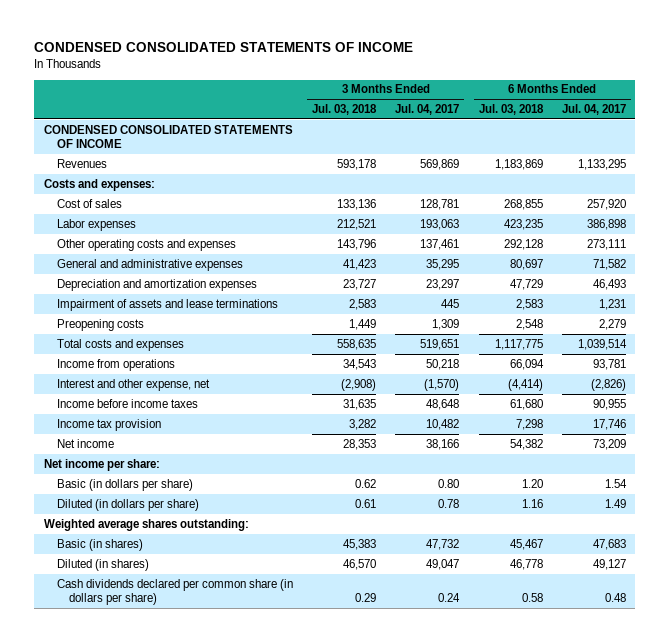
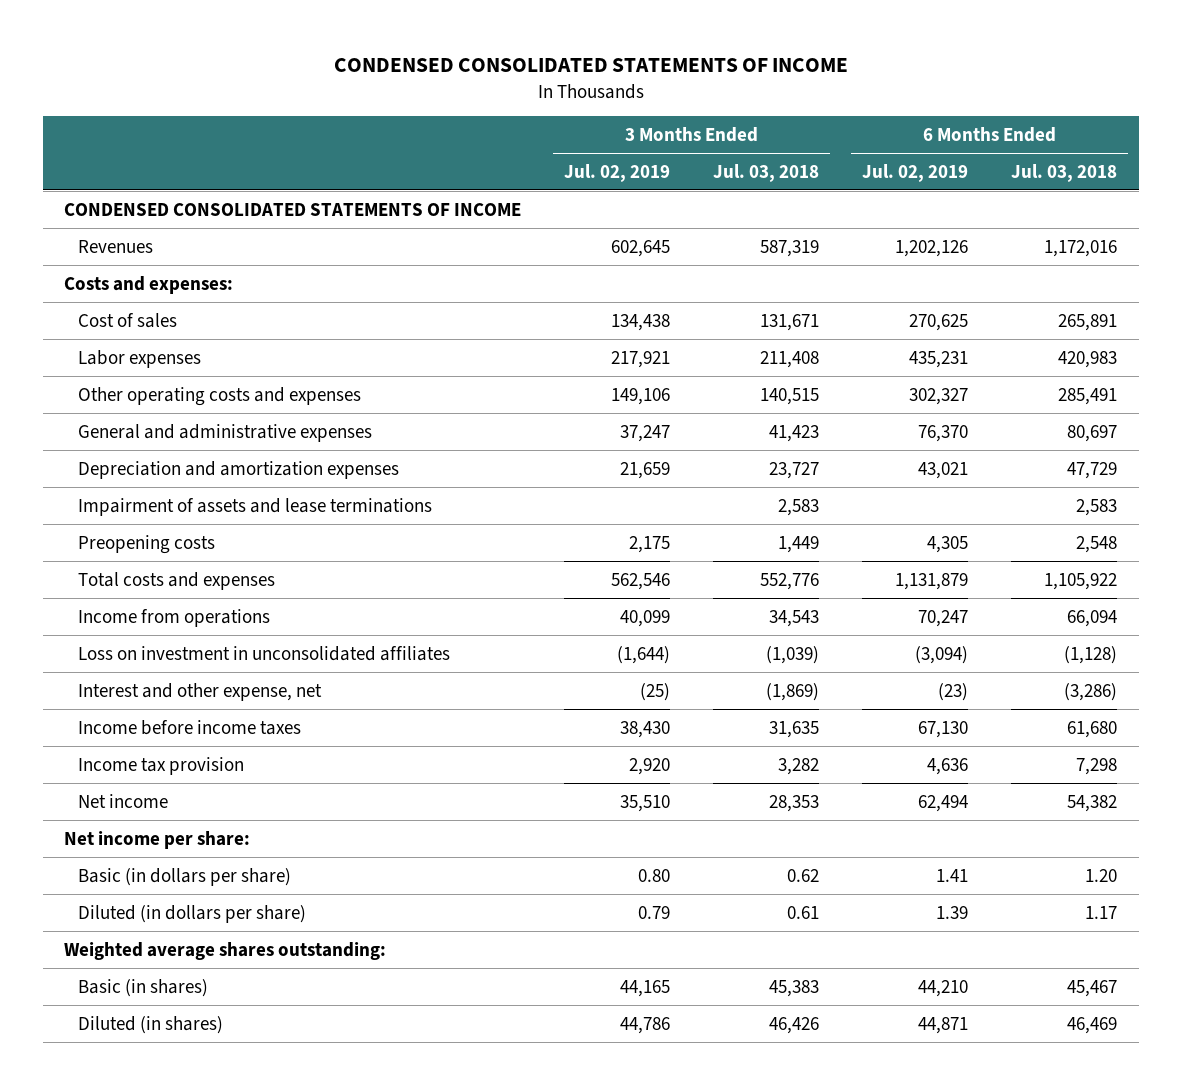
- | 3 Months Ended Jul. 03, 2018 | 3 Months Ended Jul. 04, 2017 | 6 Months Ended Jul. 03, 2018 | 6 Months Ended Jul. 04, 2017
+ | 3 Months Ended Jul. 02, 2019 | 3 Months Ended Jul. 03, 2018 | 6 Months Ended Jul. 02, 2019 | 6 Months Ended Jul. 03, 2018
- Revenues | 593,178 | 569,869 | 1,183,869 | 1,133,295
+ Revenues | 602,645 | 587,319 | 1,202,126 | 1,172,016
- Cost of sales | 133,136 | 128,781 | 268,855 | 257,920
- Labor expenses | 212,521 | 193,063 | 423,235 | 386,898
- Other operating costs and expenses | 143,796 | 137,461 | 292,128 | 273,111
+ Cost of sales | 134,438 | 131,671 | 270,625 | 265,891
+ Labor expenses | 217,921 | 211,408 | 435,231 | 420,983
+ Other operating costs and expenses | 149,106 | 140,515 | 302,327 | 285,491
- Total costs and expenses | 558,635 | 519,651 | 1,117,775 | 1,039,514
+ Total costs and expenses | 562,546 | 552,776 | 1,131,879 | 1,105,922
- Interest and other expense, net | (2,908) | (1,570) | (4,414) | (2,826)
+ Loss on investment in unconsolidated affiliates | (1,644) | (1,039) | (3,094) | (1,128)
+ Interest and other expense, net | (25) | (1,869) | (23) | (3,286)
- Diluted (in dollars per share) | 0.61 | 0.78 | 1.16 | 1.49
+ Diluted (in dollars per share) | 0.79 | 0.61 | 1.39 | 1.17
- Diluted (in shares) | 46,570 | 49,047 | 46,778 | 49,127
- Cash dividends declared per common share (in dollars per share) | 0.29 | 0.24 | 0.58 | 0.48
+ Diluted (in shares) | 44,786 | 46,426 | 44,871 | 46,469

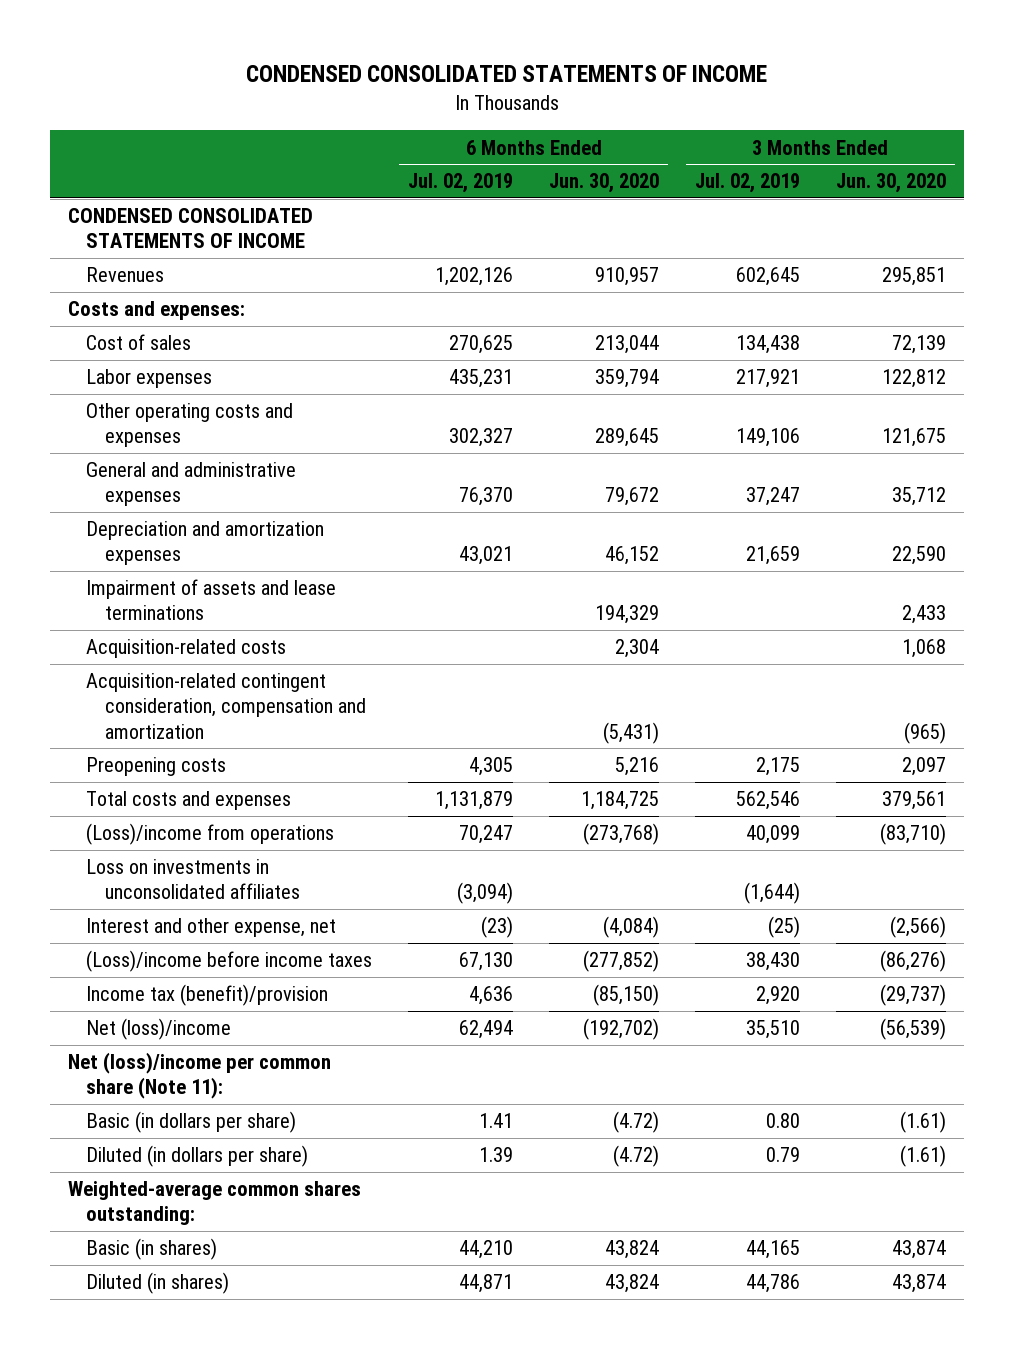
- | 3 Months Ended Jul. 02, 2019 | 3 Months Ended Jul. 03, 2018 | 6 Months Ended Jul. 02, 2019 | 6 Months Ended Jul. 03, 2018
+ | 6 Months Ended Jul. 02, 2019 | 6 Months Ended Jun. 30, 2020 | 3 Months Ended Jul. 02, 2019 | 3 Months Ended Jun. 30, 2020
+ Acquisition-related costs | | 2,304 | | 1,068
+ Acquisition-related contingent consideration, compensation and amortization | | (5,431) | | (965)
- Income from operations | 40,099 | 34,543 | 70,247 | 66,094
- Loss on investment in unconsolidated affiliates | (1,644) | (1,039) | (3,094) | (1,128)
+ (Loss)/income from operations | 70,247 | (273,768) | 40,099 | (83,710)
+ Loss on investments in unconsolidated affiliates | (3,094) | | (1,644) |
- Income before income taxes | 38,430 | 31,635 | 67,130 | 61,680
- Income tax provision | 2,920 | 3,282 | 4,636 | 7,298
- Net income | 35,510 | 28,353 | 62,494 | 54,382
- Net income per share:
+ (Loss)/income before income taxes | 67,130 | (277,852) | 38,430 | (86,276)
+ Income tax (benefit)/provision | 4,636 | (85,150) | 2,920 | (29,737)
+ Net (loss)/income | 62,494 | (192,702) | 35,510 | (56,539)
+ Net (loss)/income per common share (Note 11):
- Weighted average shares outstanding:
+ Weighted-average common shares outstanding:

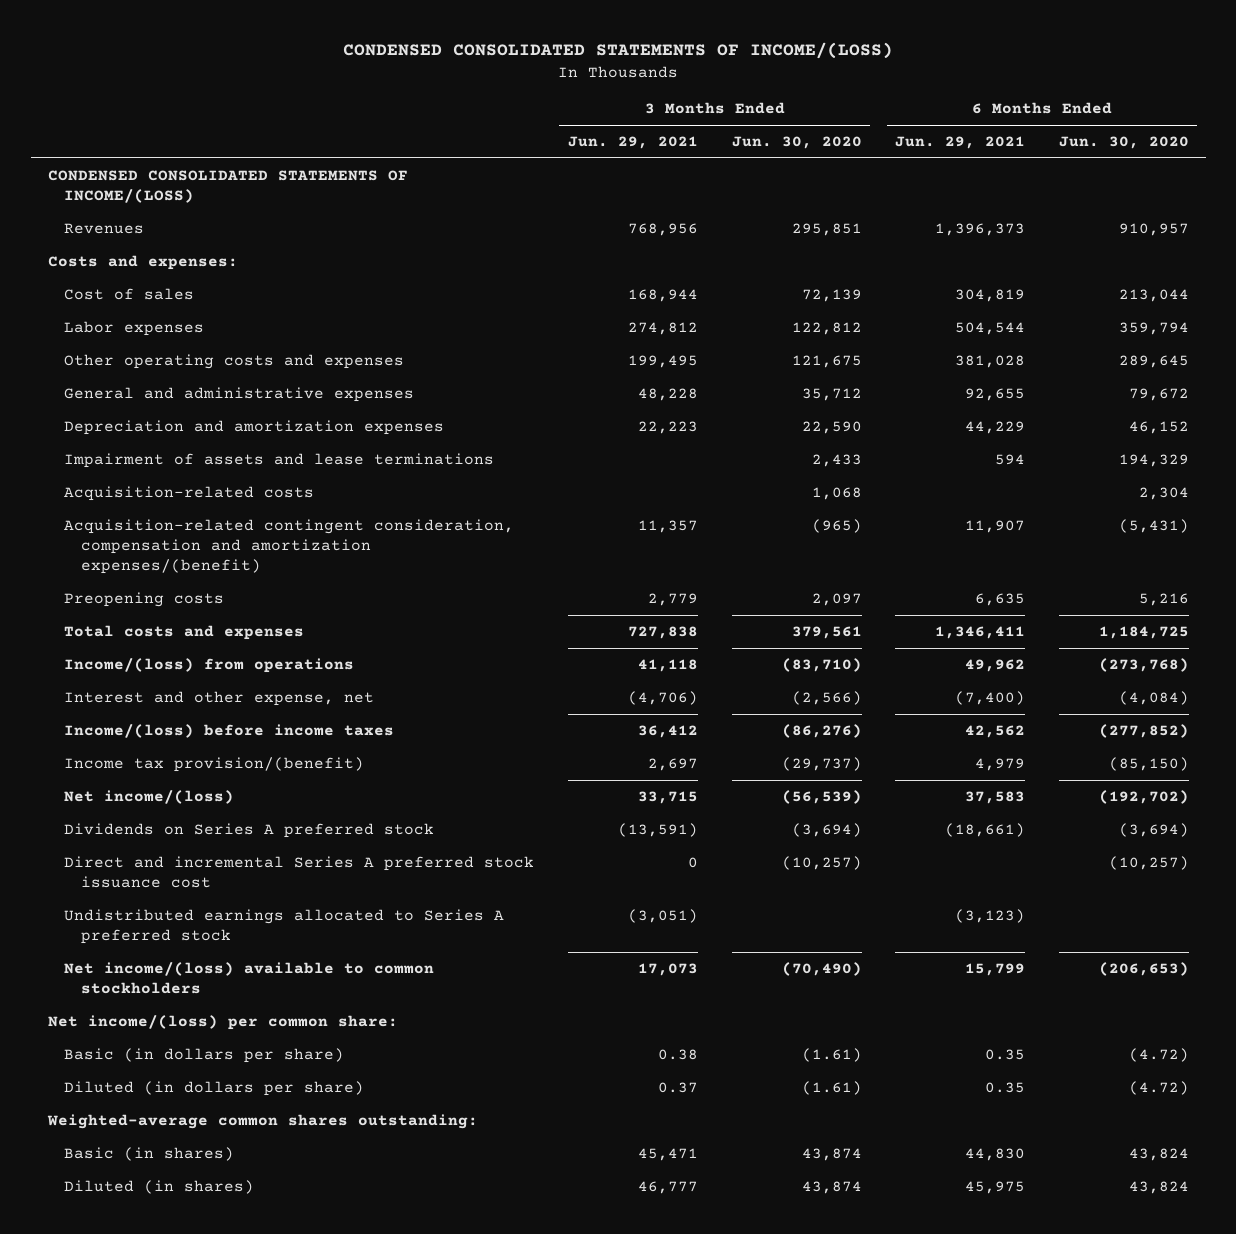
- CONDENSED CONSOLIDATED STATEMENTS OF INCOME
+ CONDENSED CONSOLIDATED STATEMENTS OF INCOME/(LOSS)
- | 6 Months Ended Jul. 02, 2019 | 6 Months Ended Jun. 30, 2020 | 3 Months Ended Jul. 02, 2019 | 3 Months Ended Jun. 30, 2020
+ | 3 Months Ended Jun. 29, 2021 | 3 Months Ended Jun. 30, 2020 | 6 Months Ended Jun. 29, 2021 | 6 Months Ended Jun. 30, 2020
- CONDENSED CONSOLIDATED STATEMENTS OF INCOME
+ CONDENSED CONSOLIDATED STATEMENTS OF INCOME/(LOSS)
- Acquisition-related contingent consideration, compensation and amortization | | (5,431) | | (965)
+ Acquisition-related contingent consideration, compensation and amortization expenses/(benefit) | 11,357 | (965) | 11,907 | (5,431)
- (Loss)/income from operations | 70,247 | (273,768) | 40,099 | (83,710)
- Loss on investments in unconsolidated affiliates | (3,094) | | (1,644) |
+ Income/(loss) from operations | 41,118 | (83,710) | 49,962 | (273,768)
- (Loss)/income before income taxes | 67,130 | (277,852) | 38,430 | (86,276)
- Income tax (benefit)/provision | 4,636 | (85,150) | 2,920 | (29,737)
- Net (loss)/income | 62,494 | (192,702) | 35,510 | (56,539)
- Net (loss)/income per common share (Note 11):
+ Income/(loss) before income taxes | 36,412 | (86,276) | 42,562 | (277,852)
+ Income tax provision/(benefit) | 2,697 | (29,737) | 4,979 | (85,150)
+ Net income/(loss) | 33,715 | (56,539) | 37,583 | (192,702)
+ Dividends on Series A preferred stock | (13,591) | (3,694) | (18,661) | (3,694)
+ Direct and incremental Series A preferred stock issuance cost | 0 | (10,257) | | (10,257)
+ Undistributed earnings allocated to Series A preferred stock | (3,051) | | (3,123) |
+ Net income/(loss) available to common stockholders | 17,073 | (70,490) | 15,799 | (206,653)
+ Net income/(loss) per common share:

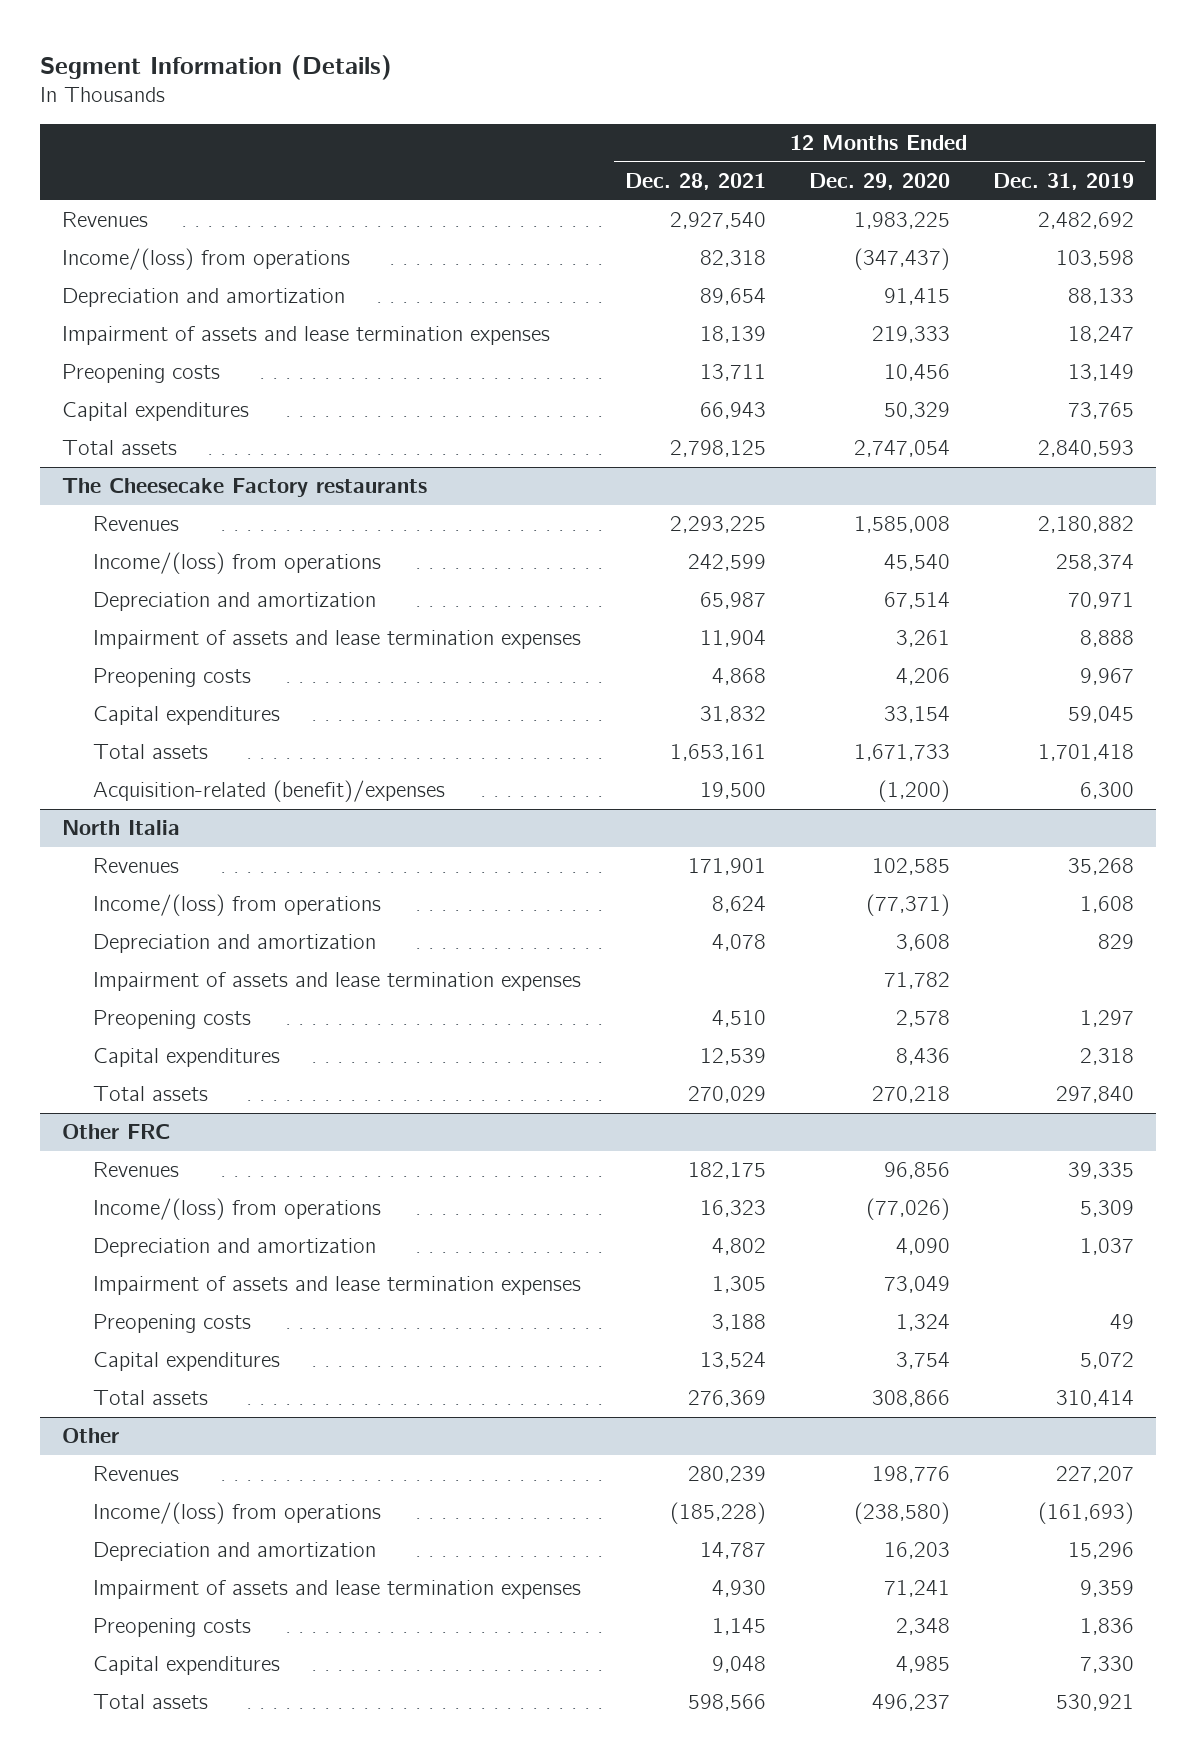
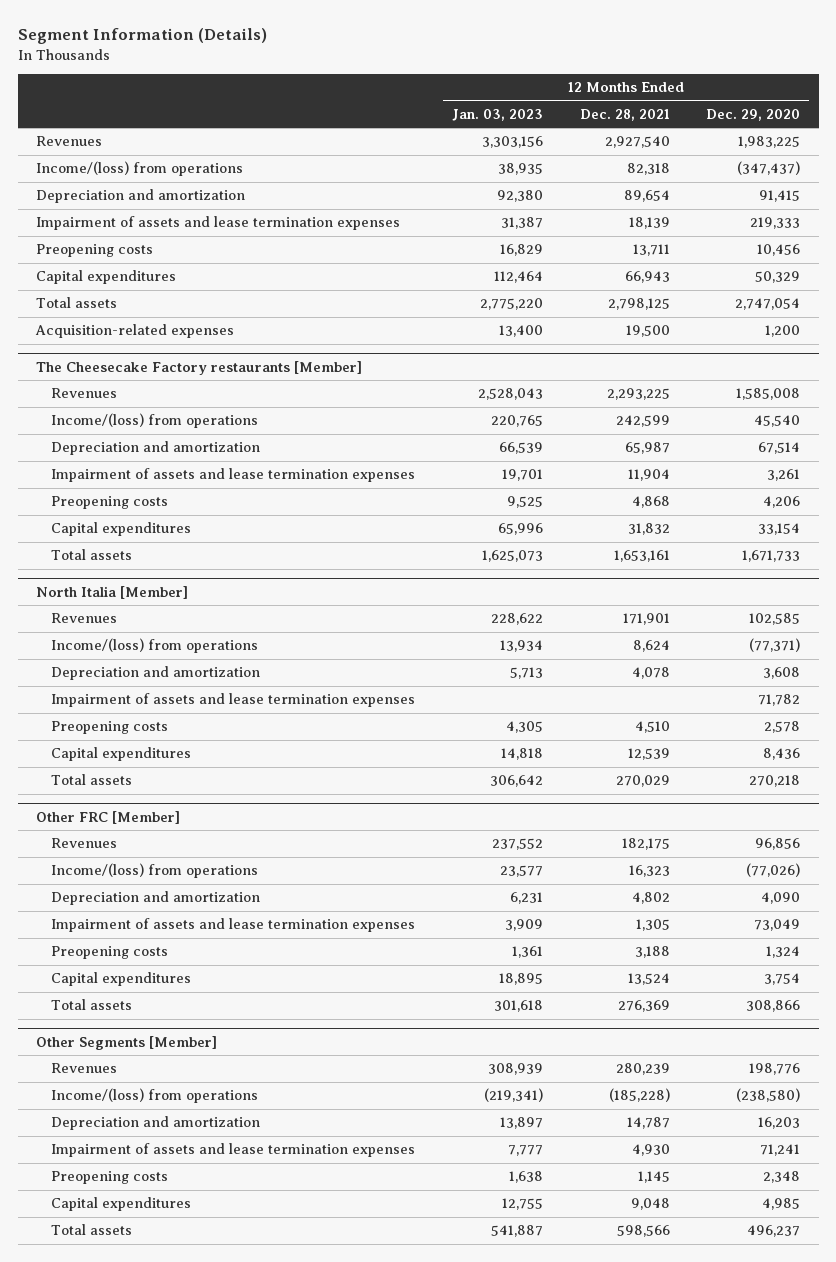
- | 12 Months Ended Dec. 28, 2021 | 12 Months Ended Dec. 29, 2020 | 12 Months Ended Dec. 31, 2019
+ | 12 Months Ended Jan. 03, 2023 | 12 Months Ended Dec. 28, 2021 | 12 Months Ended Dec. 29, 2020
- The Cheesecake Factory restaurants
+ Acquisition-related expenses | 13,400 | 19,500 | 1,200
+ The Cheesecake Factory restaurants [Member]
- Acquisition-related (benefit)/expenses | 19,500 | (1,200) | 6,300
- North Italia
+ North Italia [Member]
- Other FRC
+ Other FRC [Member]
- Other
+ Other Segments [Member]

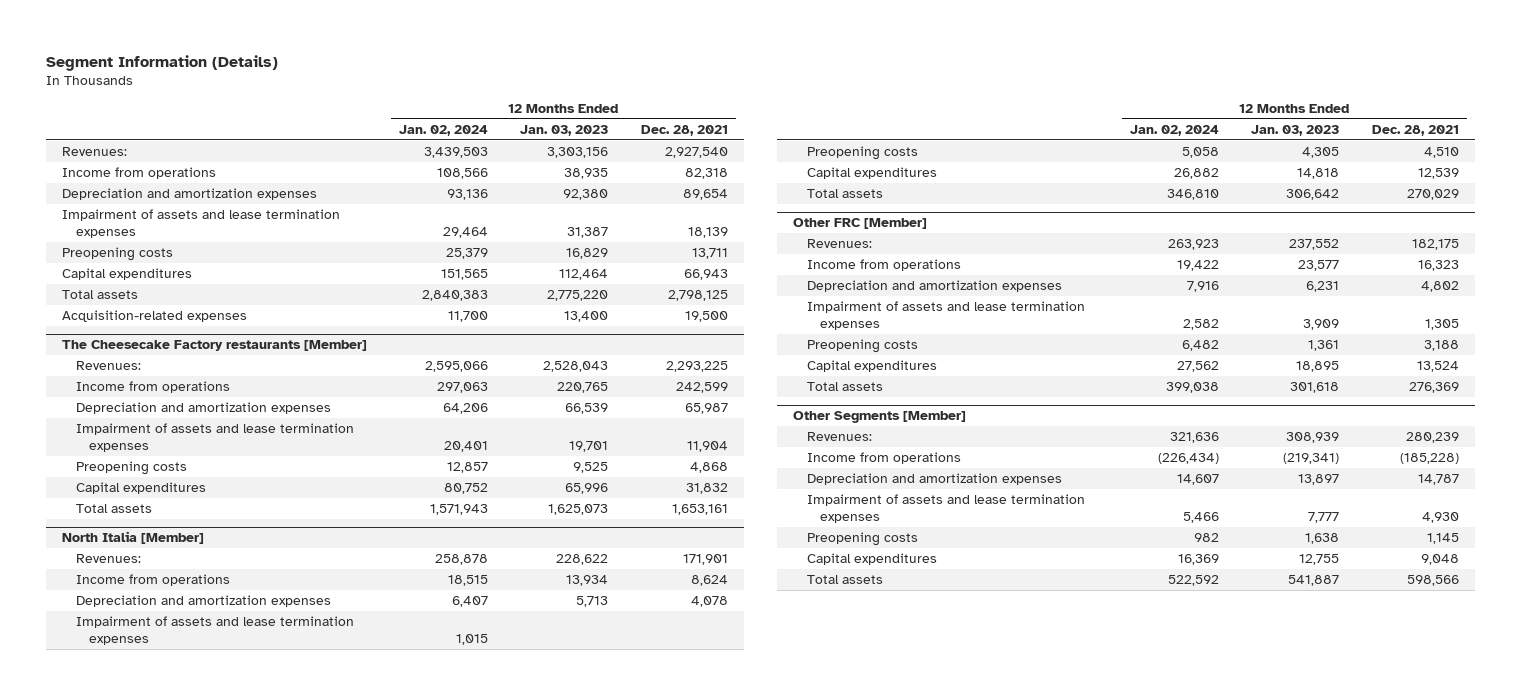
- | 12 Months Ended Jan. 03, 2023 | 12 Months Ended Dec. 28, 2021 | 12 Months Ended Dec. 29, 2020
+ | 12 Months Ended Jan. 02, 2024 | 12 Months Ended Jan. 03, 2023 | 12 Months Ended Dec. 28, 2021
- Revenues | 3,303,156 | 2,927,540 | 1,983,225
- Income/(loss) from operations | 38,935 | 82,318 | (347,437)
- Depreciation and amortization | 92,380 | 89,654 | 91,415
+ Revenues: | 3,439,503 | 3,303,156 | 2,927,540
+ Income from operations | 108,566 | 38,935 | 82,318
+ Depreciation and amortization expenses | 93,136 | 92,380 | 89,654
@ The Cheesecake Factory restaurants [Member]
- Revenues | 2,528,043 | 2,293,225 | 1,585,008
- Income/(loss) from operations | 220,765 | 242,599 | 45,540
- Depreciation and amortization | 66,539 | 65,987 | 67,514
+ Revenues: | 2,595,066 | 2,528,043 | 2,293,225
+ Income from operations | 297,063 | 220,765 | 242,599
+ Depreciation and amortization expenses | 64,206 | 66,539 | 65,987
@ North Italia [Member]
- Revenues | 228,622 | 171,901 | 102,585
- Income/(loss) from operations | 13,934 | 8,624 | (77,371)
- Depreciation and amortization | 5,713 | 4,078 | 3,608
+ Revenues: | 258,878 | 228,622 | 171,901
+ Income from operations | 18,515 | 13,934 | 8,624
+ Depreciation and amortization expenses | 6,407 | 5,713 | 4,078
@ Other FRC [Member]
- Revenues | 237,552 | 182,175 | 96,856
- Income/(loss) from operations | 23,577 | 16,323 | (77,026)
- Depreciation and amortization | 6,231 | 4,802 | 4,090
+ Revenues: | 263,923 | 237,552 | 182,175
+ Income from operations | 19,422 | 23,577 | 16,323
+ Depreciation and amortization expenses | 7,916 | 6,231 | 4,802
@ Other Segments [Member]
- Revenues | 308,939 | 280,239 | 198,776
- Income/(loss) from operations | (219,341) | (185,228) | (238,580)
- Depreciation and amortization | 13,897 | 14,787 | 16,203
+ Revenues: | 321,636 | 308,939 | 280,239
+ Income from operations | (226,434) | (219,341) | (185,228)
+ Depreciation and amortization expenses | 14,607 | 13,897 | 14,787

